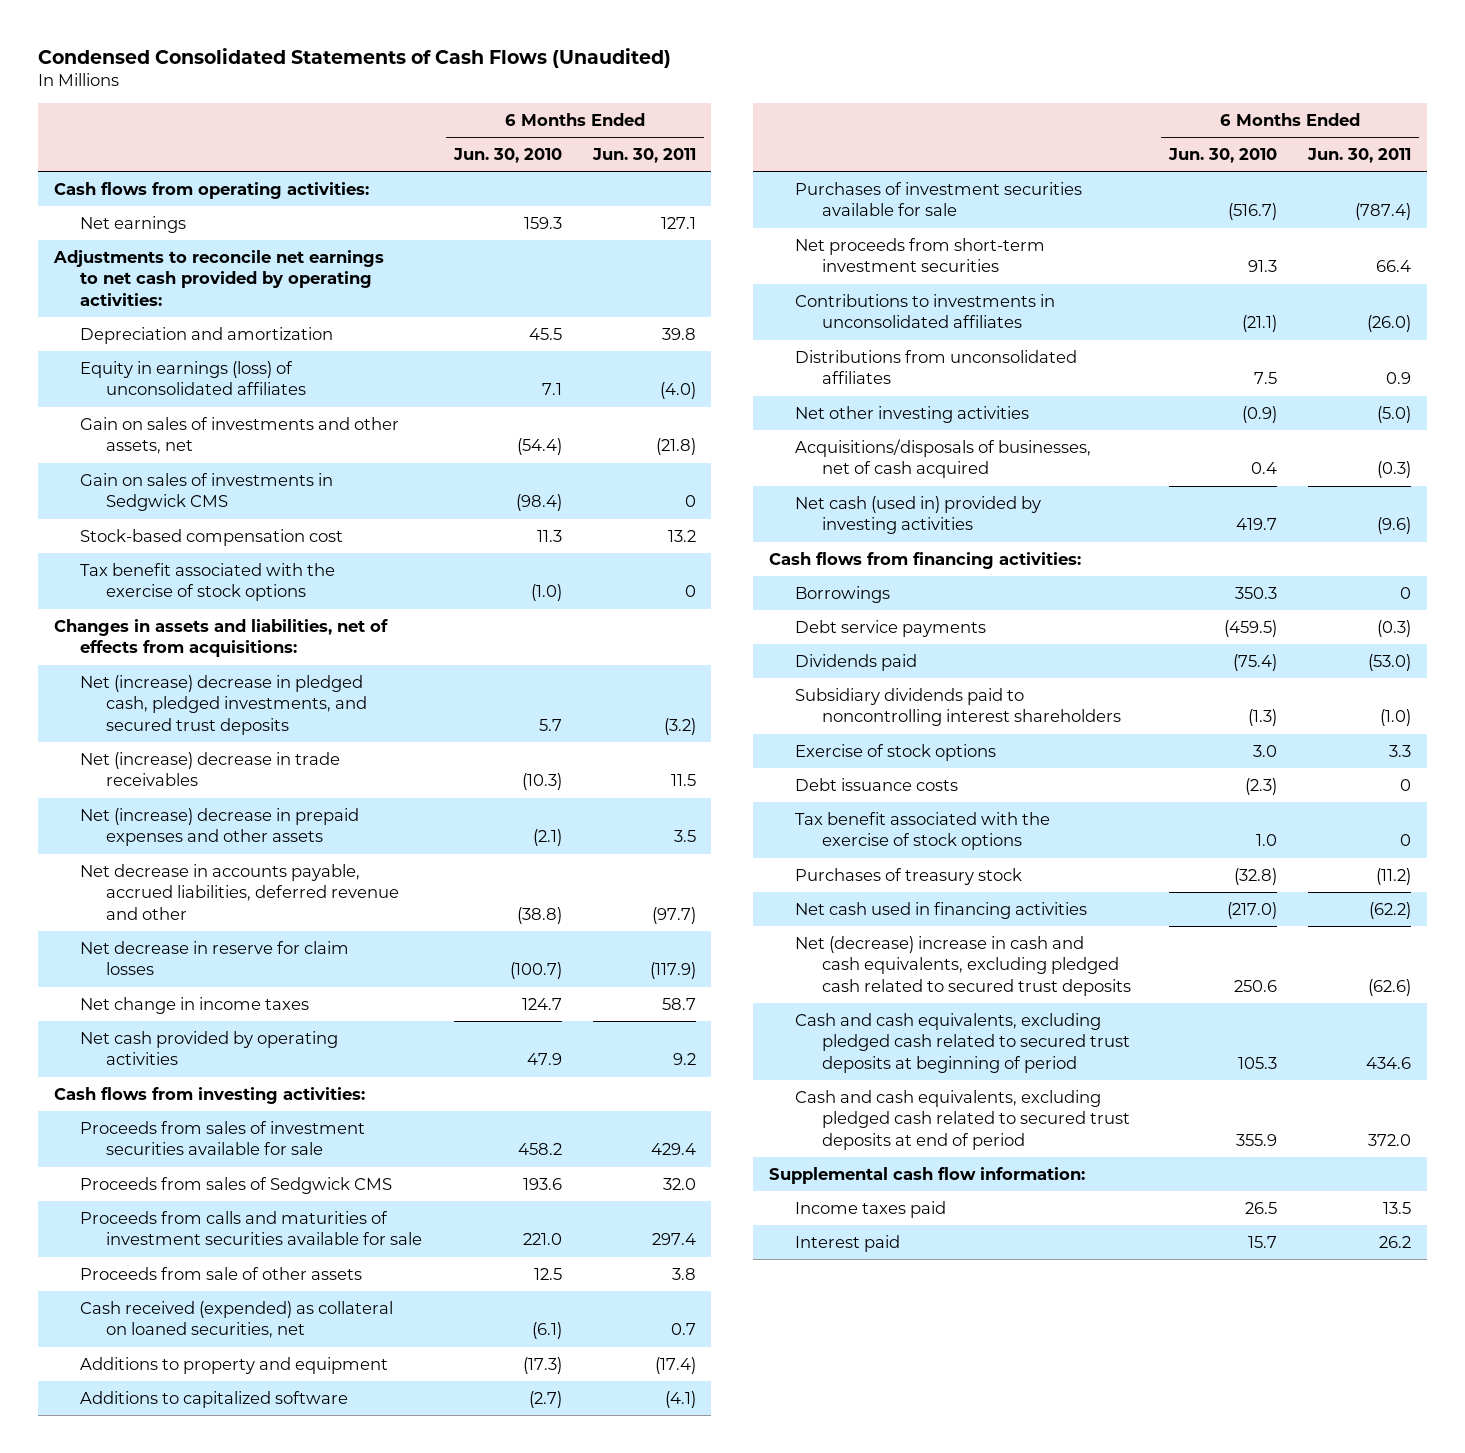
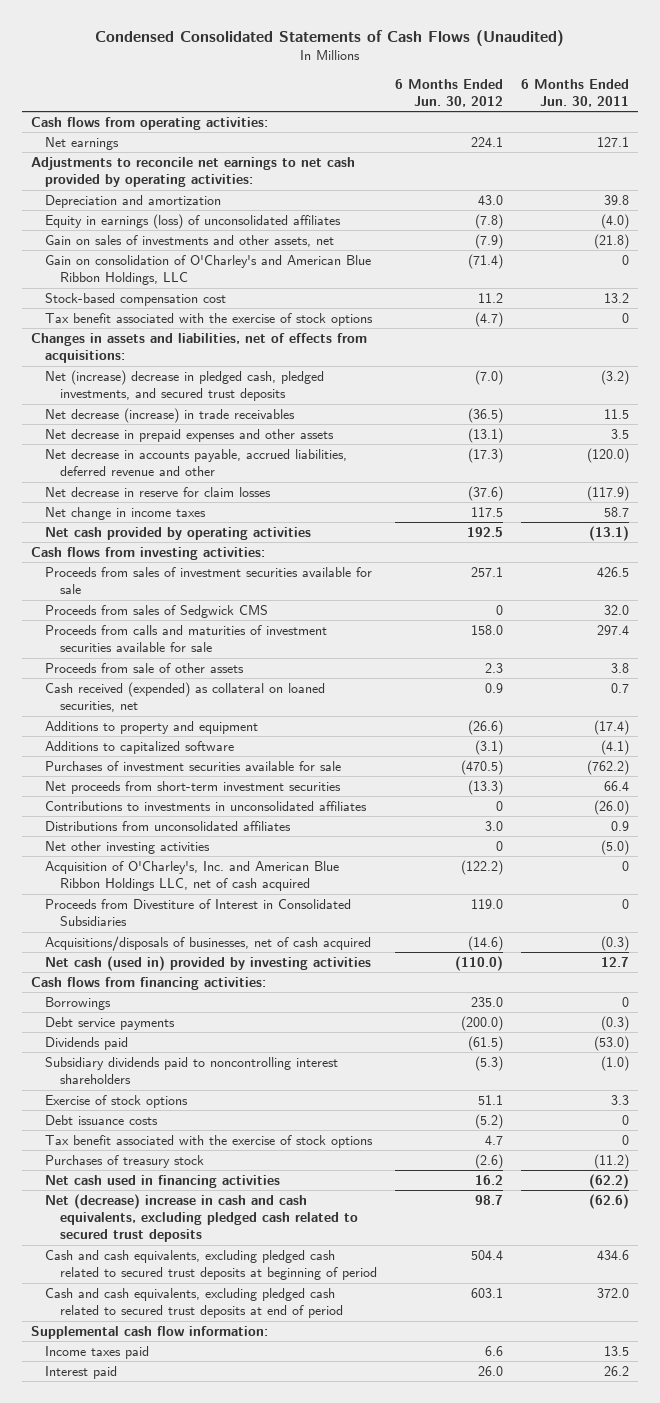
- | 6 Months Ended Jun. 30, 2010 | 6 Months Ended Jun. 30, 2011
+ | 6 Months Ended Jun. 30, 2012 | 6 Months Ended Jun. 30, 2011
- Gain on sales of investments in Sedgwick CMS | (98.4) | 0
+ Gain on consolidation of O'Charley's and American Blue Ribbon Holdings, LLC | (71.4) | 0
- Net (increase) decrease in trade receivables | (10.3) | 11.5
- Net (increase) decrease in prepaid expenses and other assets | (2.1) | 3.5
- Net decrease in accounts payable, accrued liabilities, deferred revenue and other | (38.8) | (97.7)
+ Net decrease (increase) in trade receivables | (36.5) | 11.5
+ Net decrease in prepaid expenses and other assets | (13.1) | 3.5
+ Net decrease in accounts payable, accrued liabilities, deferred revenue and other | (17.3) | (120.0)
- Net cash provided by operating activities | 47.9 | 9.2
+ Net cash provided by operating activities | 192.5 | (13.1)
- Proceeds from sales of investment securities available for sale | 458.2 | 429.4
+ Proceeds from sales of investment securities available for sale | 257.1 | 426.5
- Purchases of investment securities available for sale | (516.7) | (787.4)
+ Purchases of investment securities available for sale | (470.5) | (762.2)
+ Acquisition of O'Charley's, Inc. and American Blue Ribbon Holdings LLC, net of cash acquired | (122.2) | 0
+ Proceeds from Divestiture of Interest in Consolidated Subsidiaries | 119.0 | 0
- Net cash (used in) provided by investing activities | 419.7 | (9.6)
+ Net cash (used in) provided by investing activities | (110.0) | 12.7

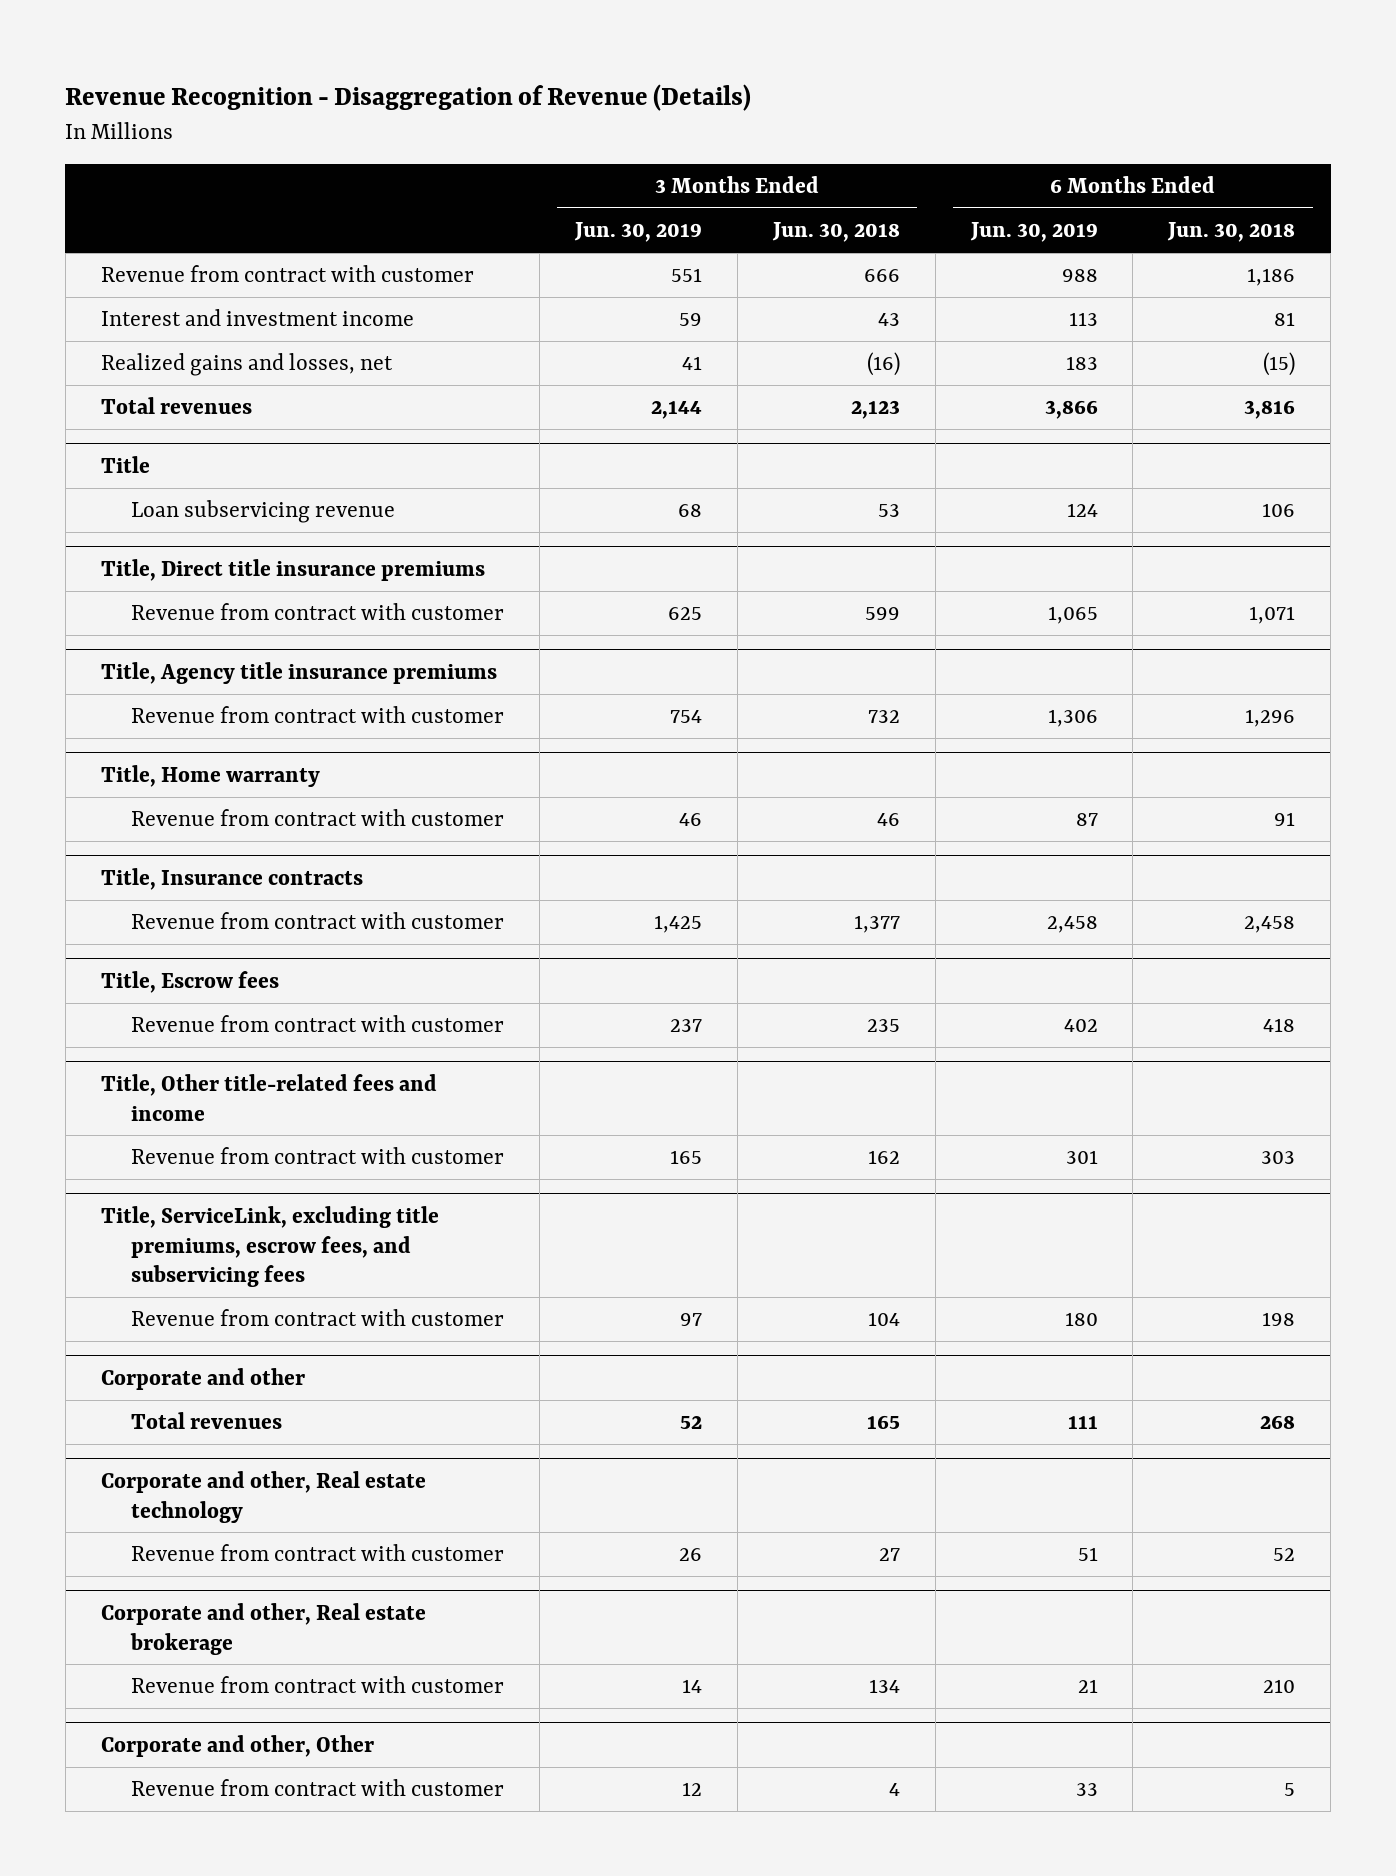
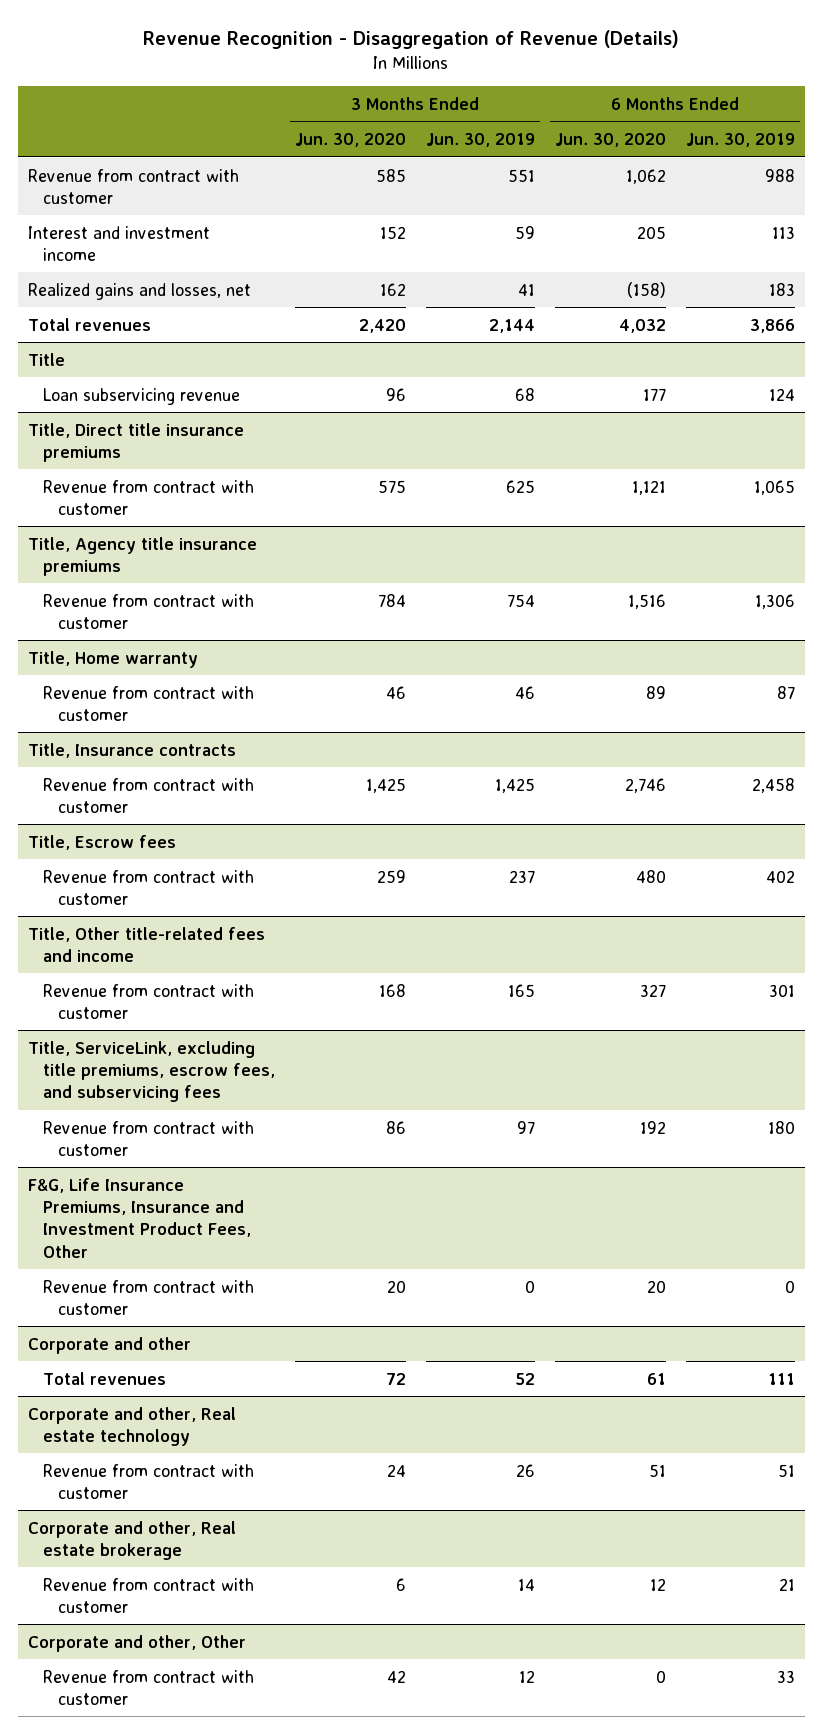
- | 3 Months Ended Jun. 30, 2019 | 3 Months Ended Jun. 30, 2018 | 6 Months Ended Jun. 30, 2019 | 6 Months Ended Jun. 30, 2018
+ | 3 Months Ended Jun. 30, 2020 | 3 Months Ended Jun. 30, 2019 | 6 Months Ended Jun. 30, 2020 | 6 Months Ended Jun. 30, 2019
+ F&G, Life Insurance Premiums, Insurance and Investment Product Fees, Other
+ Revenue from contract with customer | 20 | 0 | 20 | 0

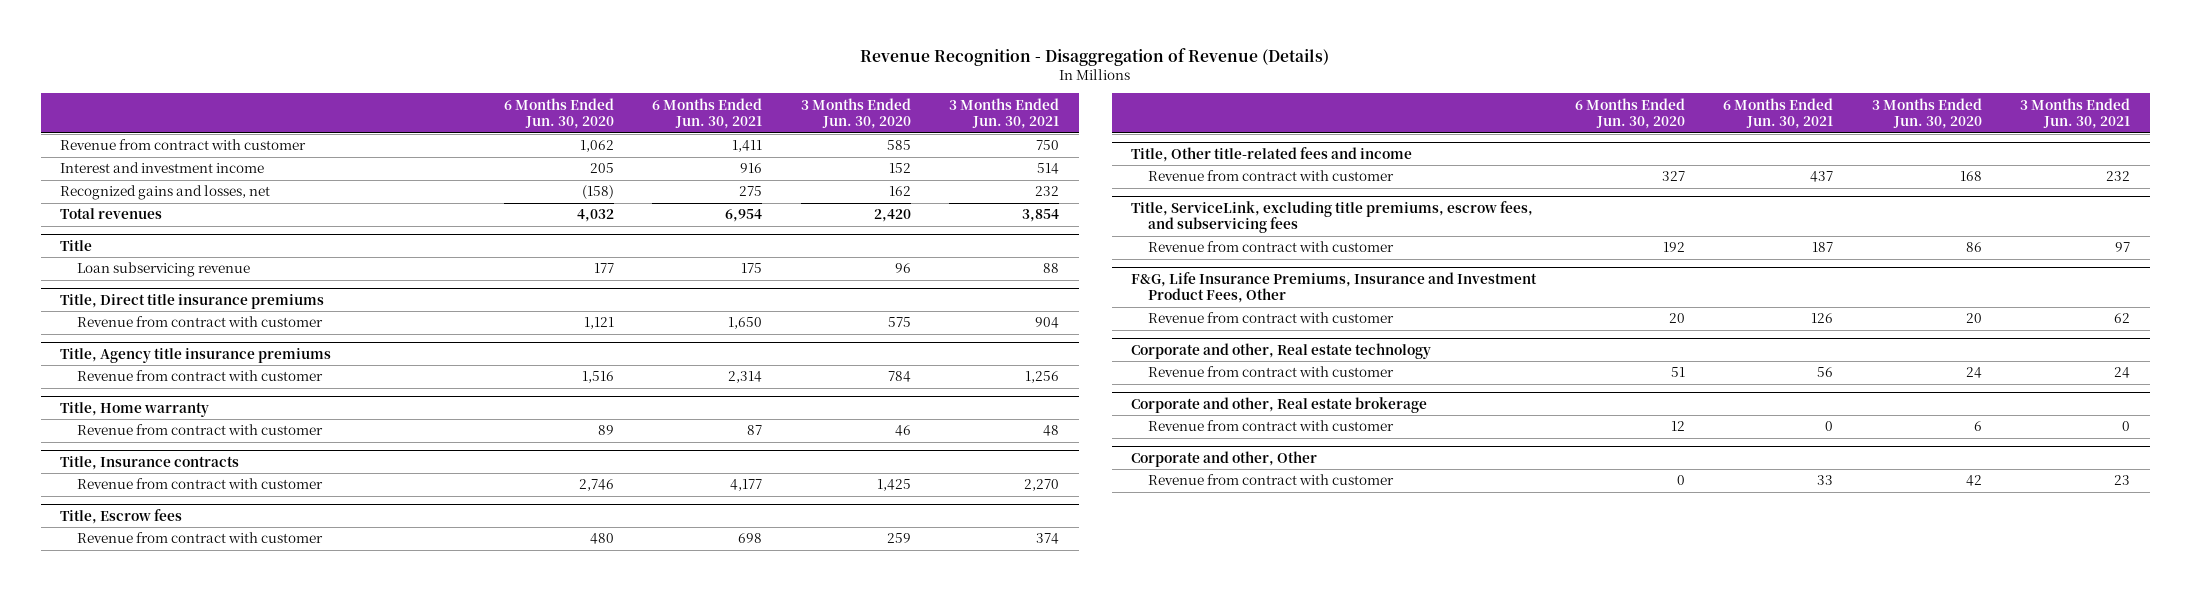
- | 3 Months Ended Jun. 30, 2020 | 3 Months Ended Jun. 30, 2019 | 6 Months Ended Jun. 30, 2020 | 6 Months Ended Jun. 30, 2019
+ | 6 Months Ended Jun. 30, 2020 | 6 Months Ended Jun. 30, 2021 | 3 Months Ended Jun. 30, 2020 | 3 Months Ended Jun. 30, 2021
- Realized gains and losses, net | 162 | 41 | (158) | 183
+ Recognized gains and losses, net | (158) | 275 | 162 | 232
- Corporate and other
- Total revenues | 72 | 52 | 61 | 111

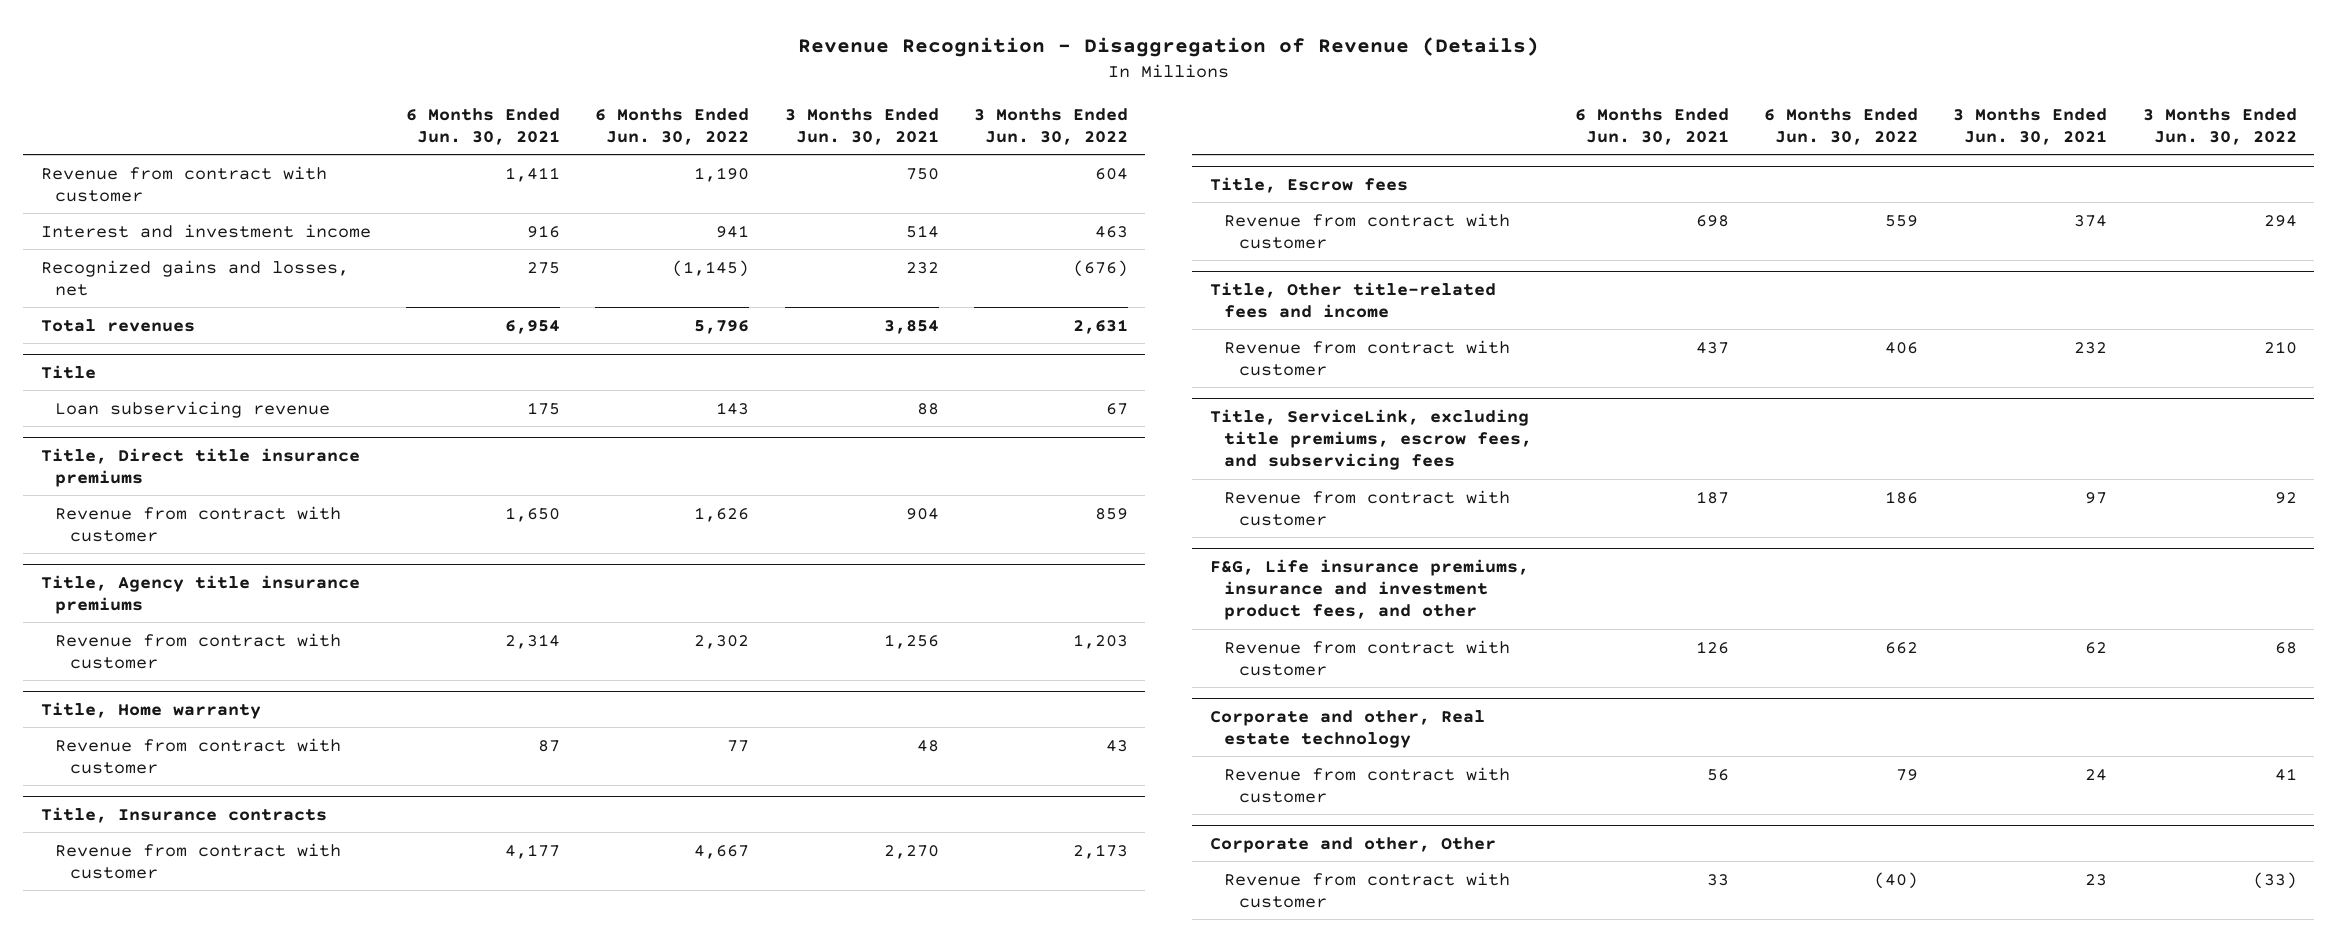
- | 6 Months Ended Jun. 30, 2020 | 6 Months Ended Jun. 30, 2021 | 3 Months Ended Jun. 30, 2020 | 3 Months Ended Jun. 30, 2021
+ | 6 Months Ended Jun. 30, 2021 | 6 Months Ended Jun. 30, 2022 | 3 Months Ended Jun. 30, 2021 | 3 Months Ended Jun. 30, 2022
- F&G, Life Insurance Premiums, Insurance and Investment Product Fees, Other
+ F&G, Life insurance premiums, insurance and investment product fees, and other
- Corporate and other, Real estate brokerage
- Revenue from contract with customer | 12 | 0 | 6 | 0

